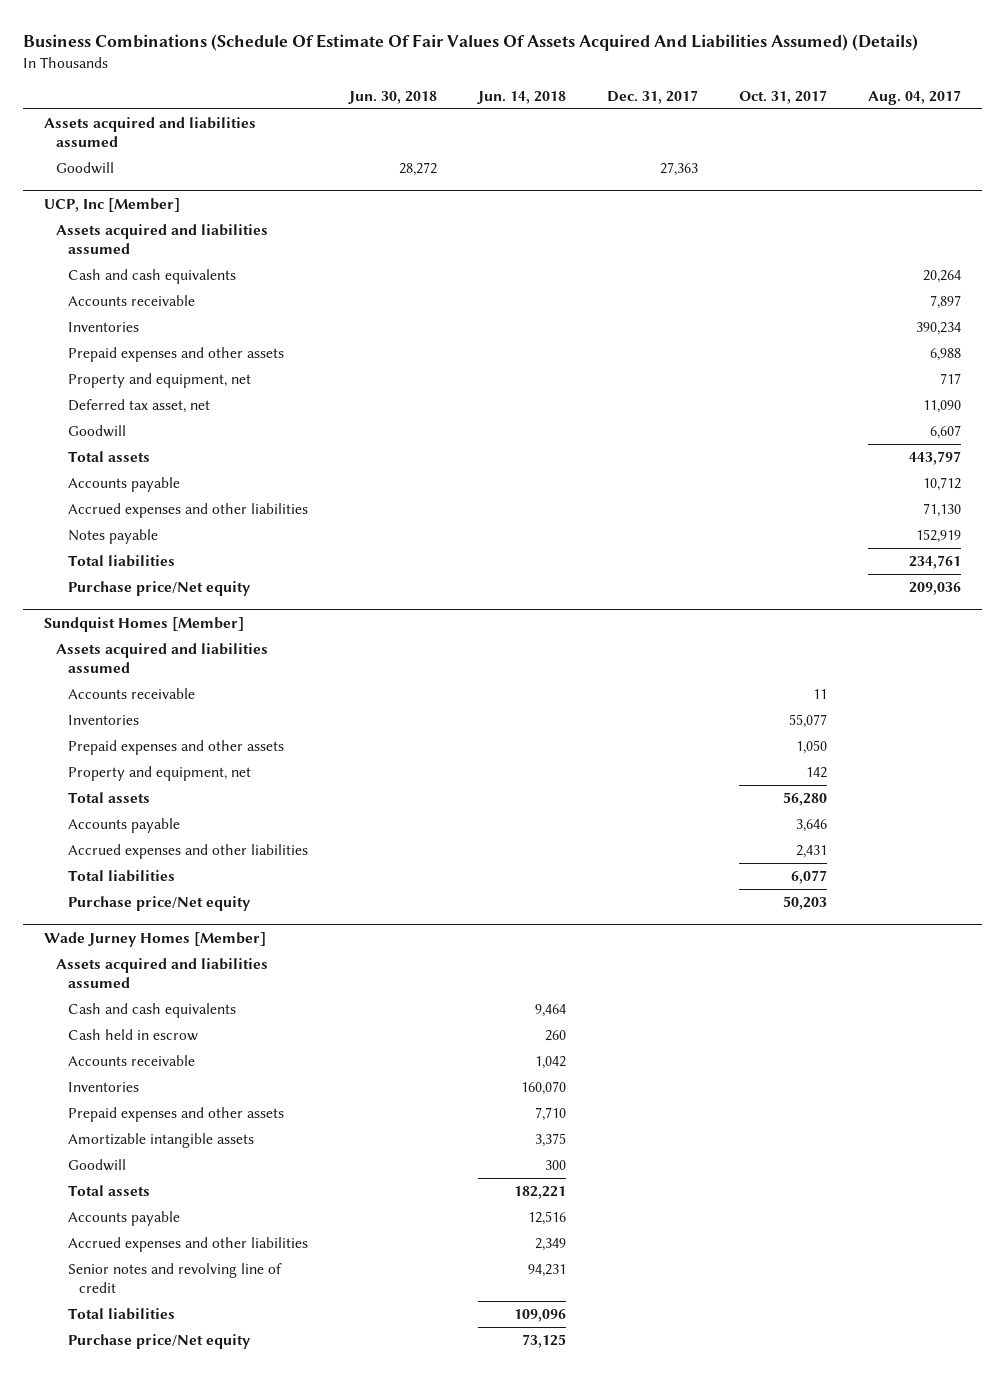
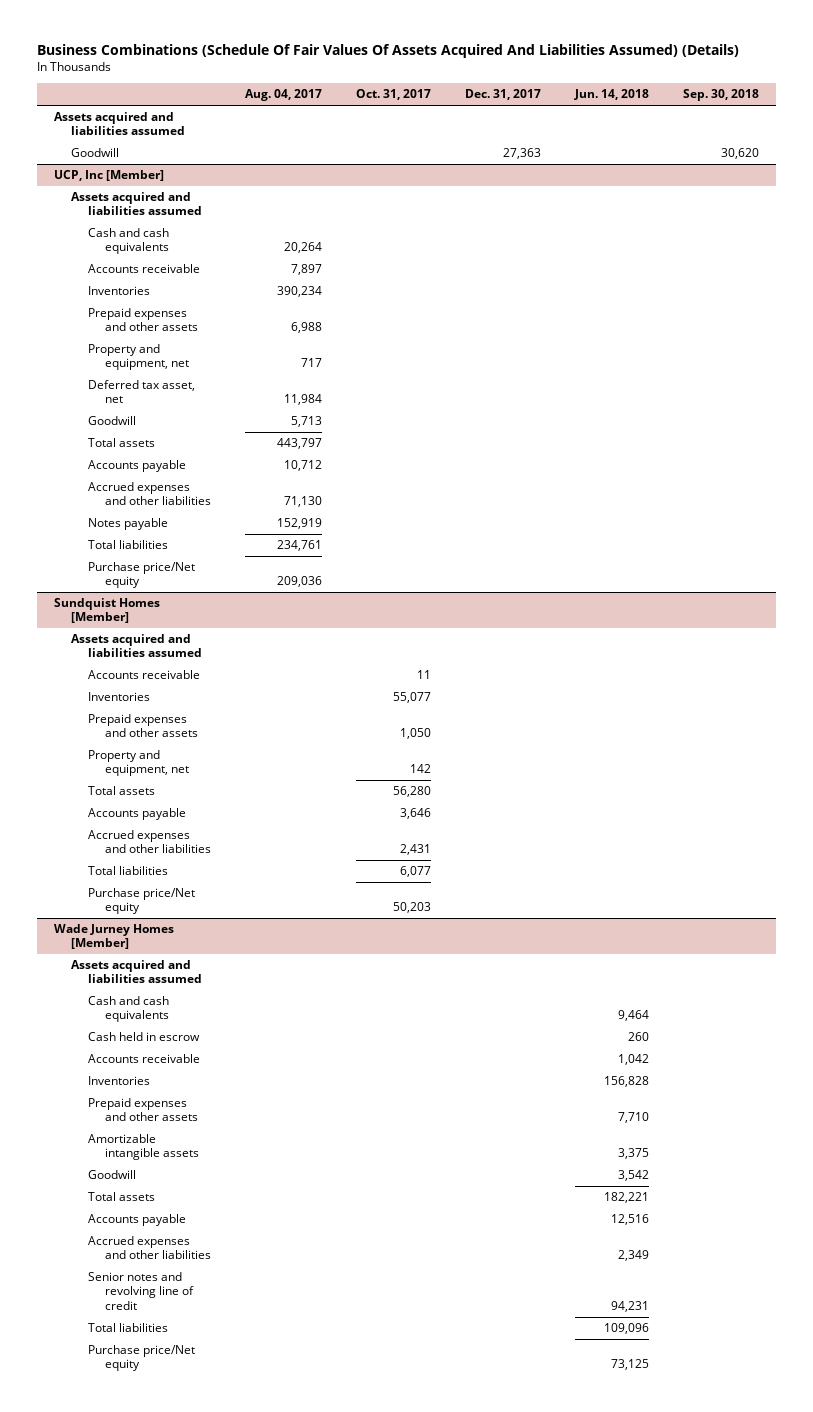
- Business Combinations (Schedule Of Estimate Of Fair Values Of Assets Acquired And Liabilities Assumed) (Details)
+ Business Combinations (Schedule Of Fair Values Of Assets Acquired And Liabilities Assumed) (Details)
- | Jun. 30, 2018 | Jun. 14, 2018 | Dec. 31, 2017 | Oct. 31, 2017 | Aug. 04, 2017
+ | Aug. 04, 2017 | Oct. 31, 2017 | Dec. 31, 2017 | Jun. 14, 2018 | Sep. 30, 2018
@ UCP, Inc [Member]
- Deferred tax asset, net | | | | | 11,090
- Goodwill | | | | | 6,607
+ Deferred tax asset, net | 11,984 | | | |
+ Goodwill | 5,713 | | | |
@ Wade Jurney Homes [Member]
- Inventories | | 160,070 | | |
+ Inventories | | | | 156,828 |
- Goodwill | | 300 | | |
+ Goodwill | | | | 3,542 |

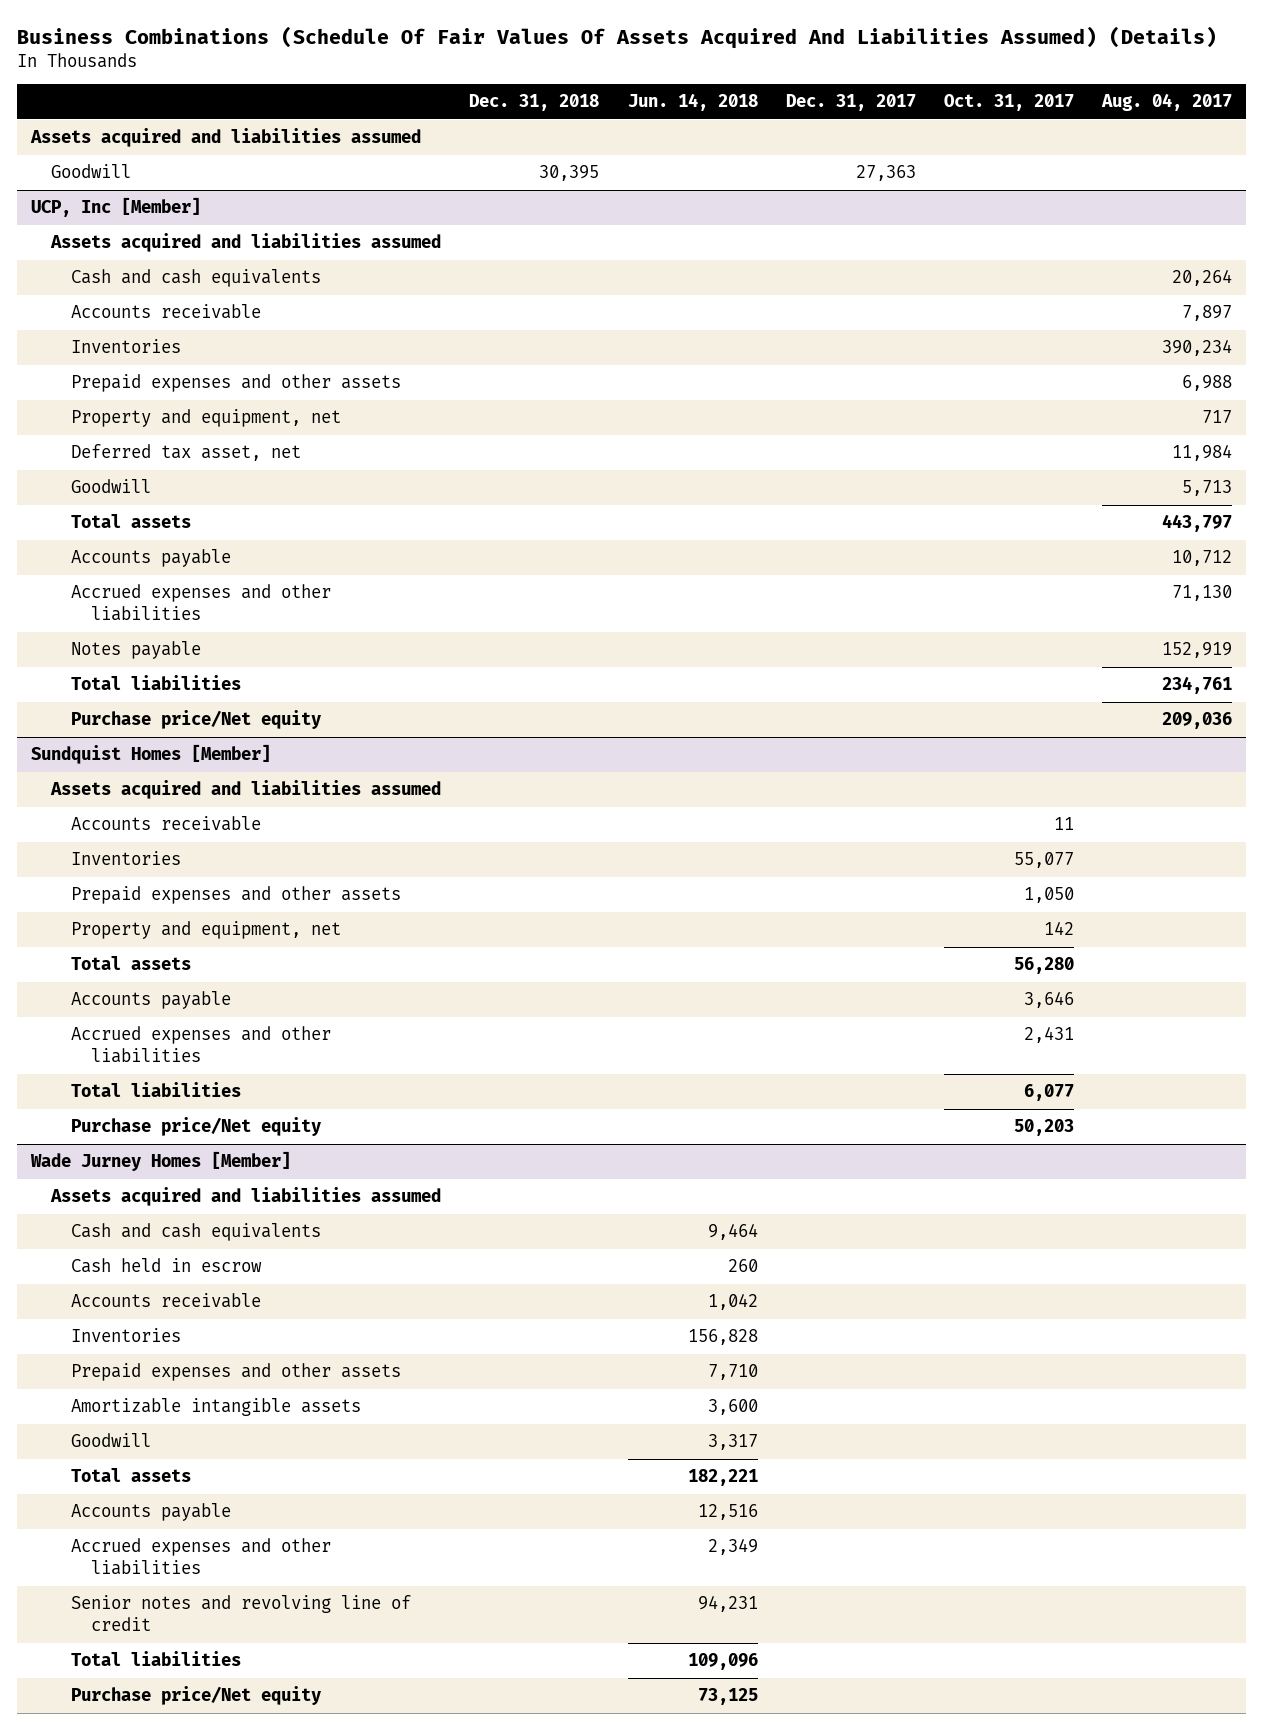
- | Aug. 04, 2017 | Oct. 31, 2017 | Dec. 31, 2017 | Jun. 14, 2018 | Sep. 30, 2018
+ | Dec. 31, 2018 | Jun. 14, 2018 | Dec. 31, 2017 | Oct. 31, 2017 | Aug. 04, 2017
@ Wade Jurney Homes [Member]
- Amortizable intangible assets | | | | 3,375 |
- Goodwill | | | | 3,542 |
+ Amortizable intangible assets | | 3,600 | | |
+ Goodwill | | 3,317 | | |

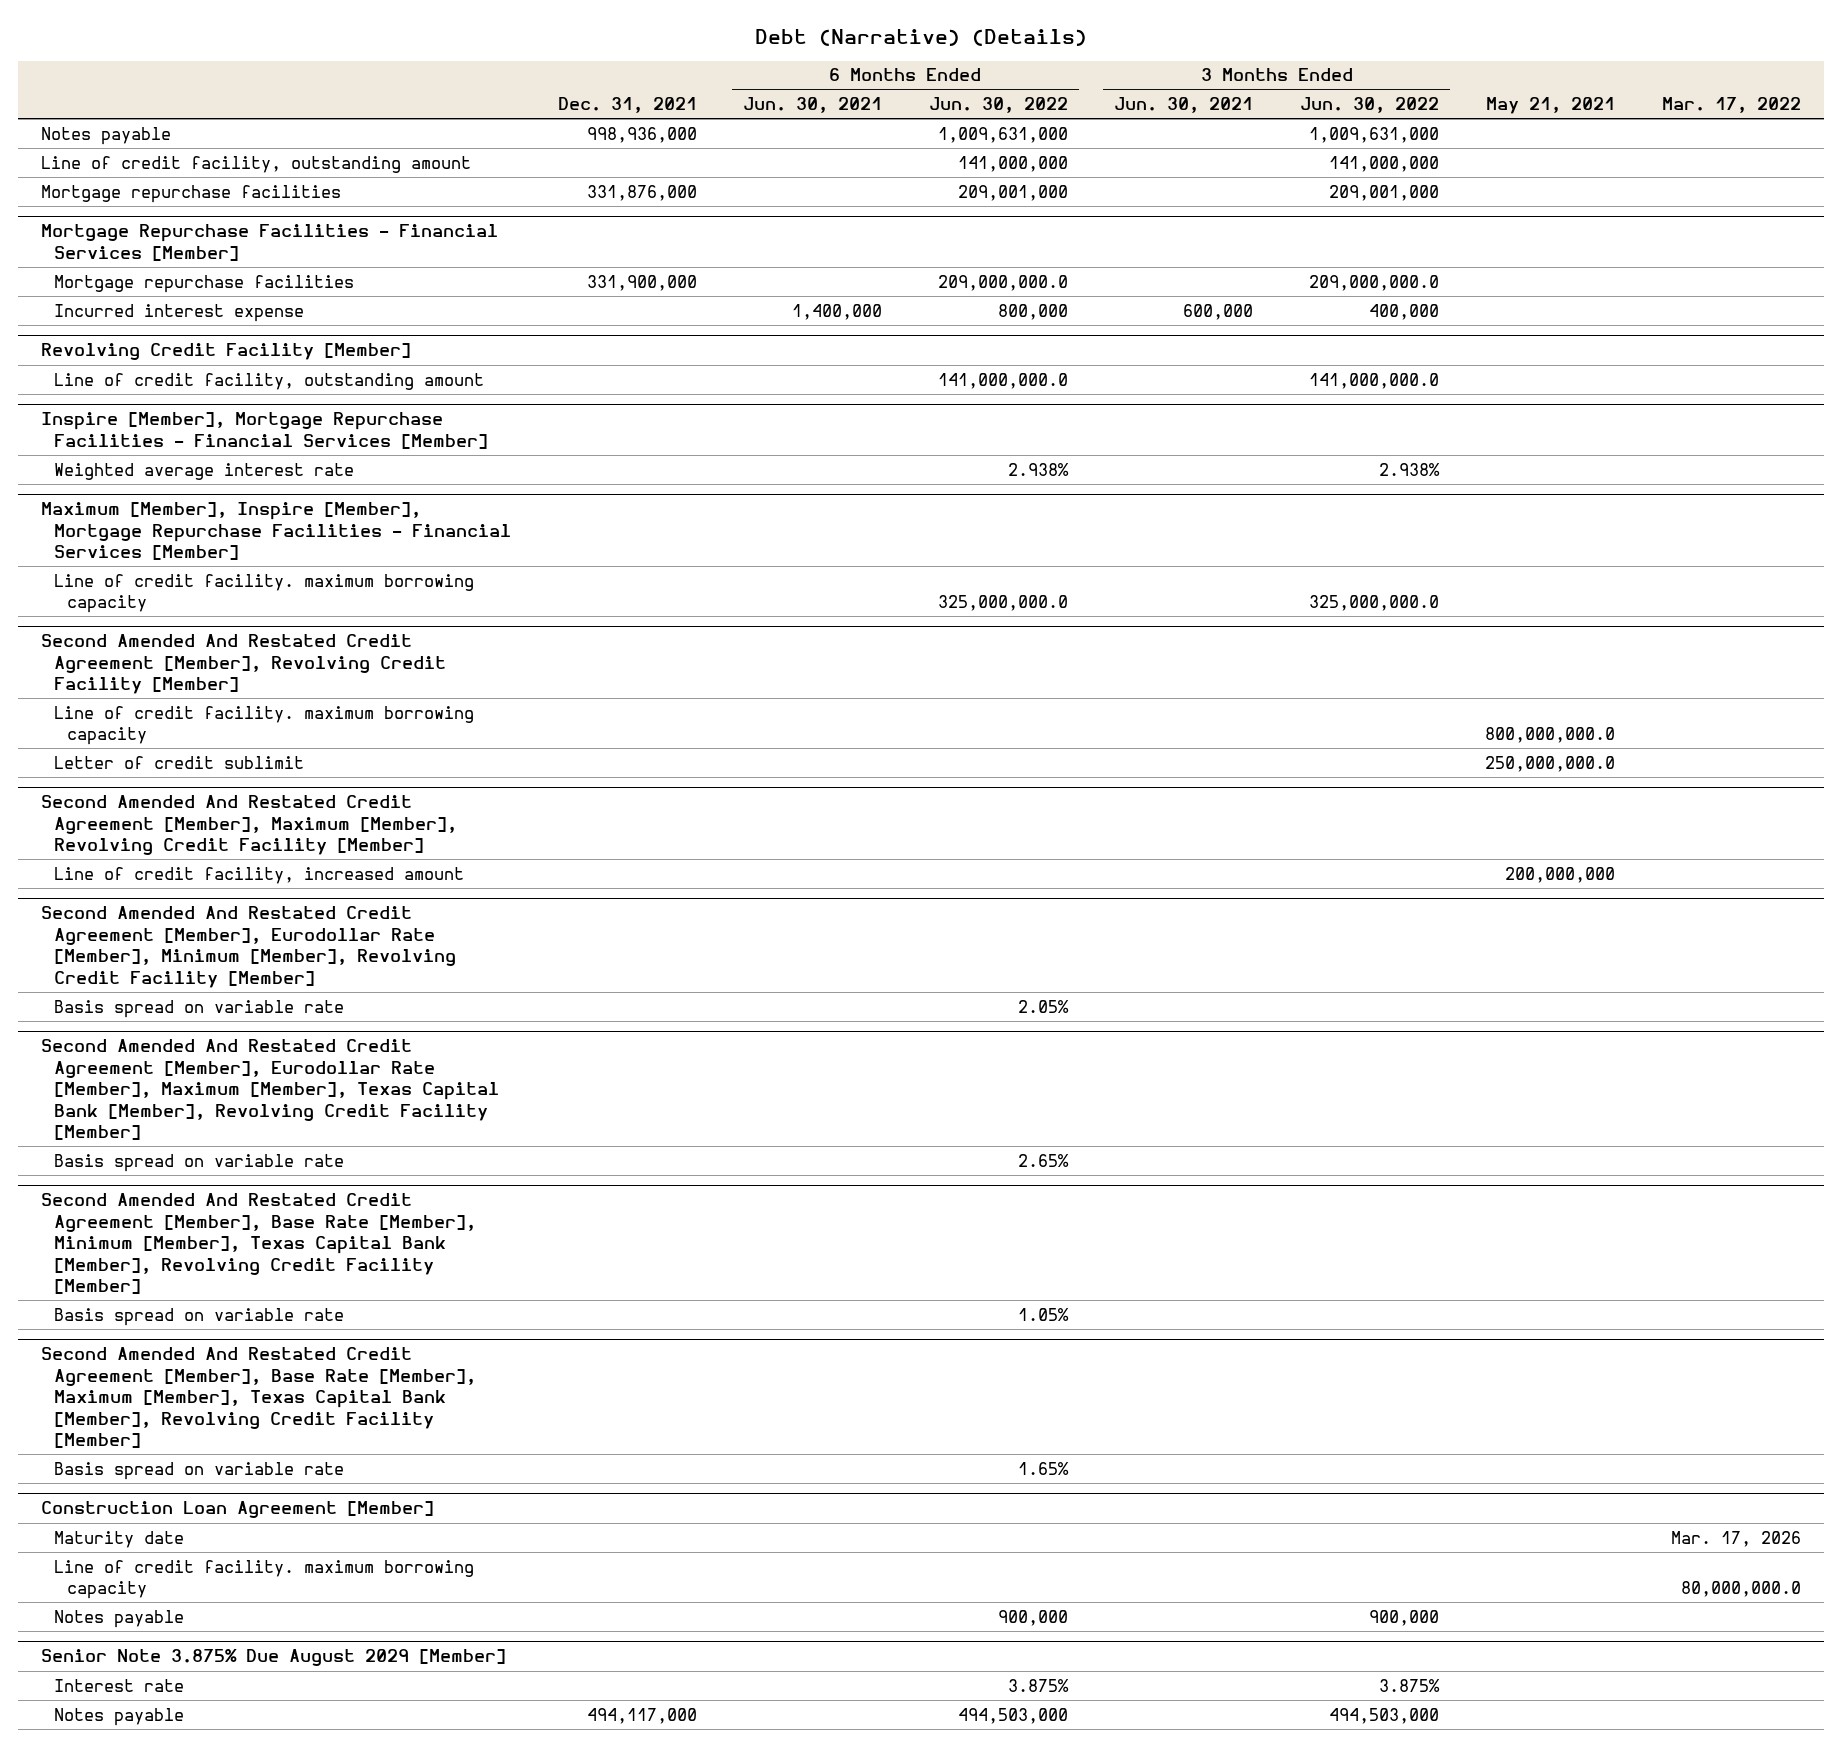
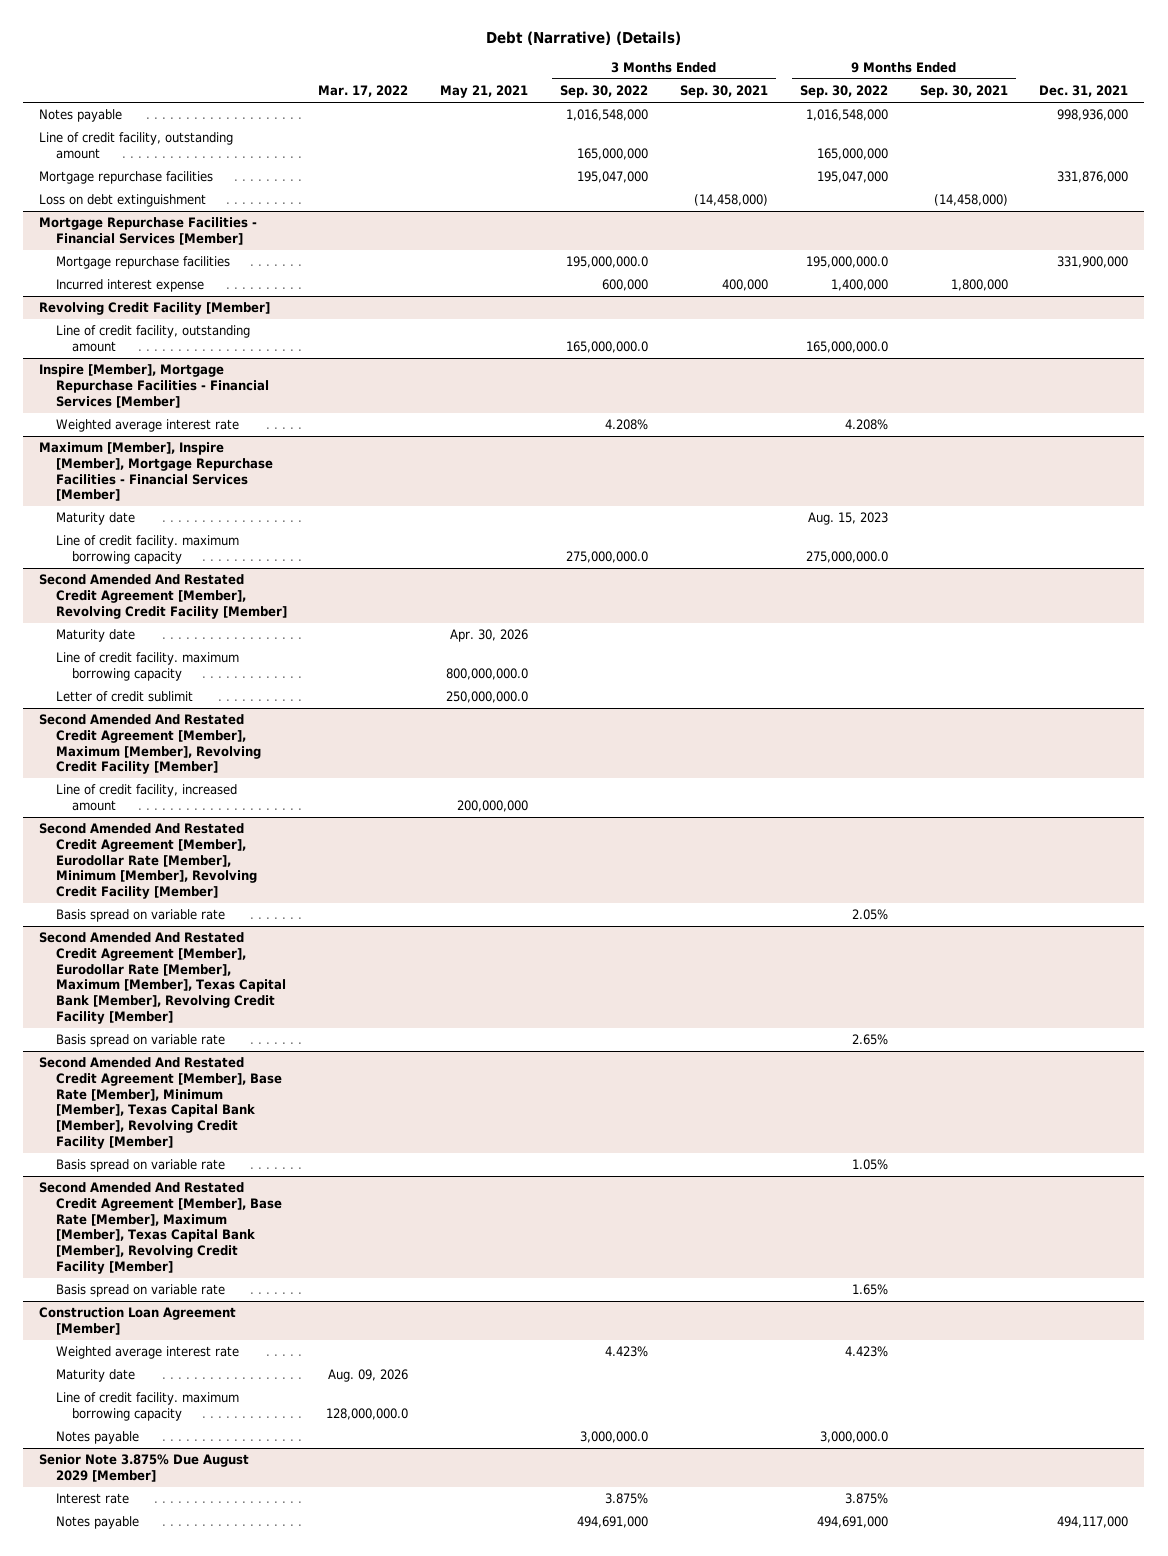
- | Dec. 31, 2021 | 6 Months Ended Jun. 30, 2021 | 6 Months Ended Jun. 30, 2022 | 3 Months Ended Jun. 30, 2021 | 3 Months Ended Jun. 30, 2022 | May 21, 2021 | Mar. 17, 2022
+ | Mar. 17, 2022 | May 21, 2021 | 3 Months Ended Sep. 30, 2022 | 3 Months Ended Sep. 30, 2021 | 9 Months Ended Sep. 30, 2022 | 9 Months Ended Sep. 30, 2021 | Dec. 31, 2021
+ Loss on debt extinguishment | | | | (14,458,000) | | (14,458,000) |
@ Maximum [Member], Inspire [Member], Mortgage Repurchase Facilities - Financial Services [Member]
+ Maturity date | | | | | Aug. 15, 2023 | |
@ Second Amended And Restated Credit Agreement [Member], Revolving Credit Facility [Member]
+ Maturity date | | Apr. 30, 2026 | | | | |
@ Construction Loan Agreement [Member]
- Maturity date | | | | | | | Mar. 17, 2026
- Line of credit facility. maximum borrowing capacity | | | | | | | 80,000,000.0
+ Weighted average interest rate | | | 4.423% | | 4.423% | |
+ Maturity date | Aug. 09, 2026 | | | | | |
+ Line of credit facility. maximum borrowing capacity | 128,000,000.0 | | | | | |

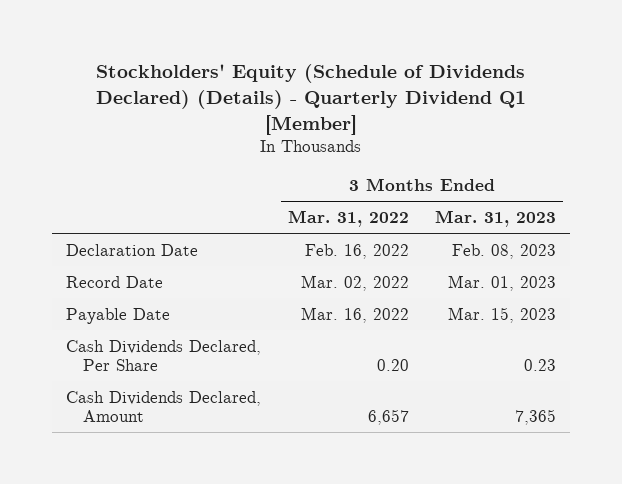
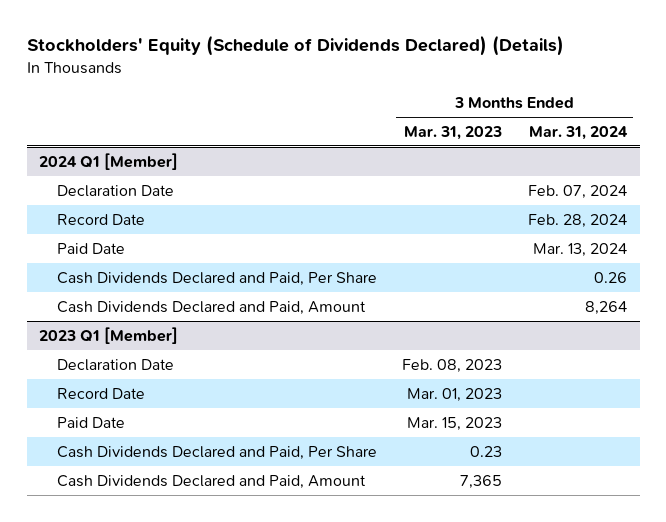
- Stockholders' Equity (Schedule of Dividends Declared) (Details) - Quarterly Dividend Q1 [Member]
+ Stockholders' Equity (Schedule of Dividends Declared) (Details)
- | 3 Months Ended Mar. 31, 2022 | 3 Months Ended Mar. 31, 2023
+ | 3 Months Ended Mar. 31, 2023 | 3 Months Ended Mar. 31, 2024
+ 2024 Q1 [Member]
+ Declaration Date | | Feb. 07, 2024
+ Record Date | | Feb. 28, 2024
+ Paid Date | | Mar. 13, 2024
+ Cash Dividends Declared and Paid, Per Share | | 0.26
+ Cash Dividends Declared and Paid, Amount | | 8,264
+ 2023 Q1 [Member]
- Payable Date | Mar. 16, 2022 | Mar. 15, 2023
- Cash Dividends Declared, Per Share | 0.20 | 0.23
- Cash Dividends Declared, Amount | 6,657 | 7,365
+ Paid Date | Mar. 15, 2023 |
+ Cash Dividends Declared and Paid, Per Share | 0.23 |
+ Cash Dividends Declared and Paid, Amount | 7,365 |

